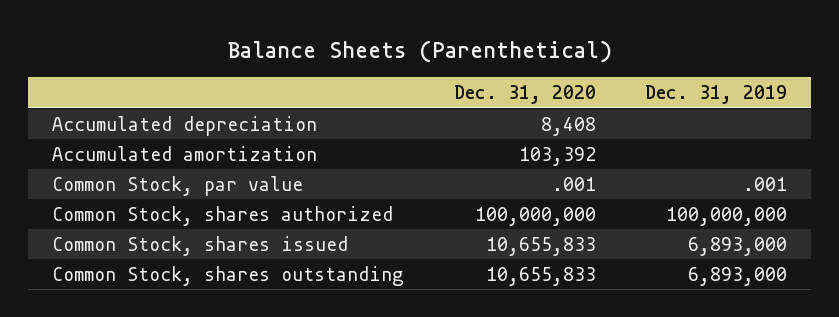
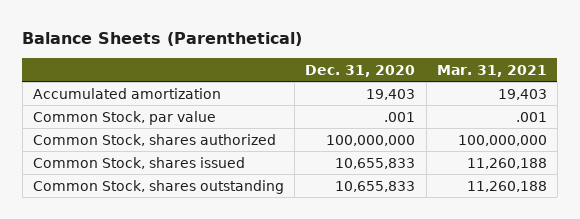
- | Dec. 31, 2020 | Dec. 31, 2019
+ | Dec. 31, 2020 | Mar. 31, 2021
- Accumulated depreciation | 8,408 |
- Accumulated amortization | 103,392 |
+ Accumulated amortization | 19,403 | 19,403

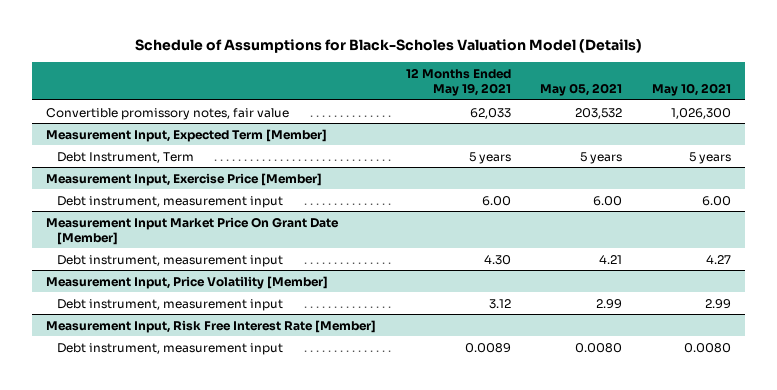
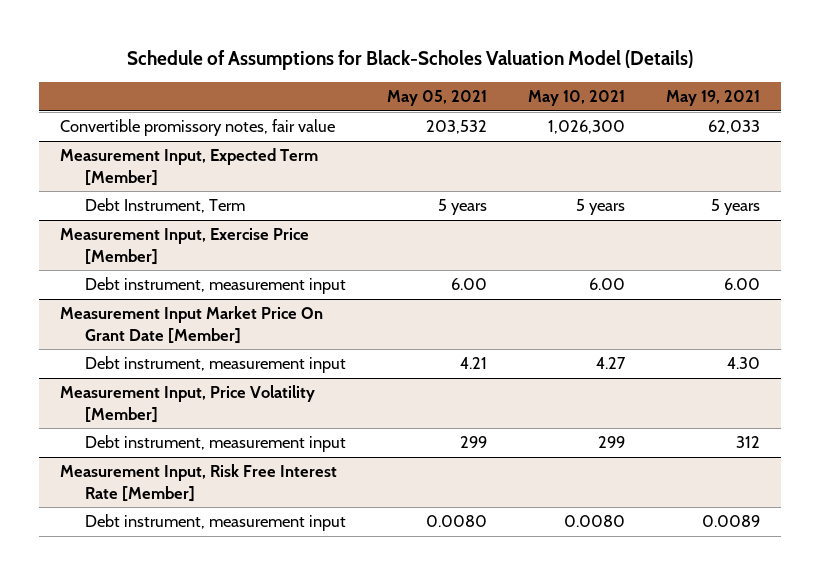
- | 12 Months Ended May 19, 2021 | May 05, 2021 | May 10, 2021
+ | May 05, 2021 | May 10, 2021 | May 19, 2021
@ Measurement Input, Price Volatility [Member]
- Debt instrument, measurement input | 3.12 | 2.99 | 2.99
+ Debt instrument, measurement input | 299 | 299 | 312

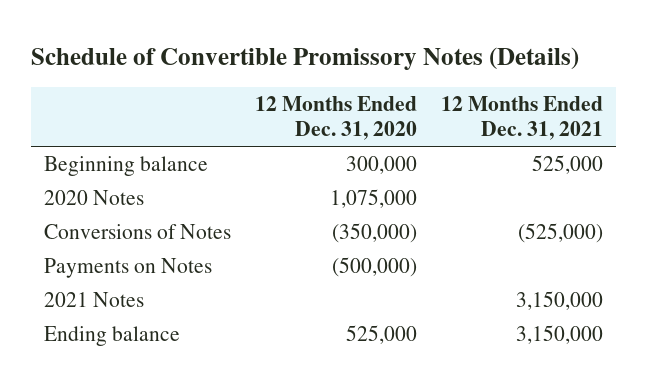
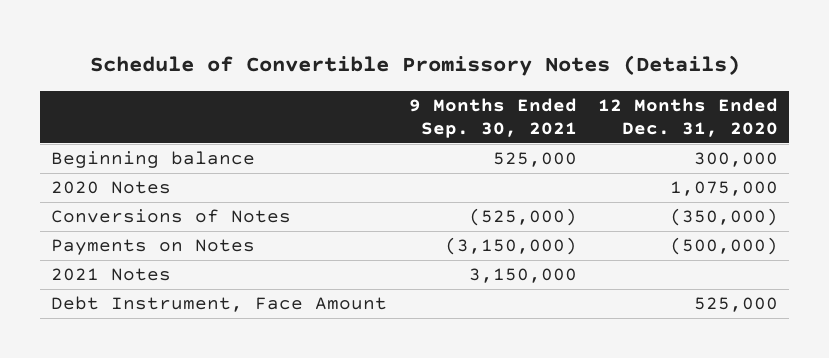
- | 12 Months Ended Dec. 31, 2020 | 12 Months Ended Dec. 31, 2021
+ | 9 Months Ended Sep. 30, 2021 | 12 Months Ended Dec. 31, 2020
- Ending balance | 525,000 | 3,150,000
+ Debt Instrument, Face Amount | | 525,000

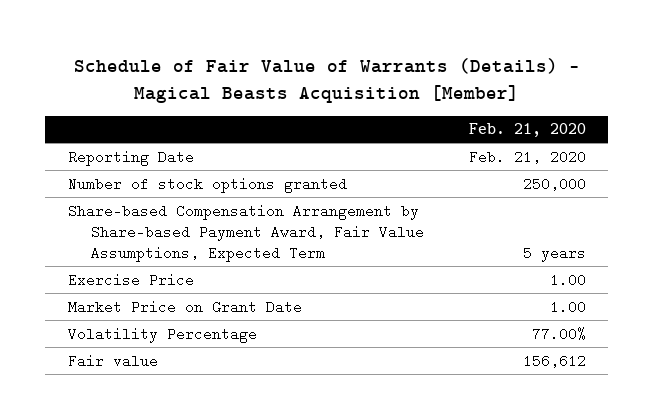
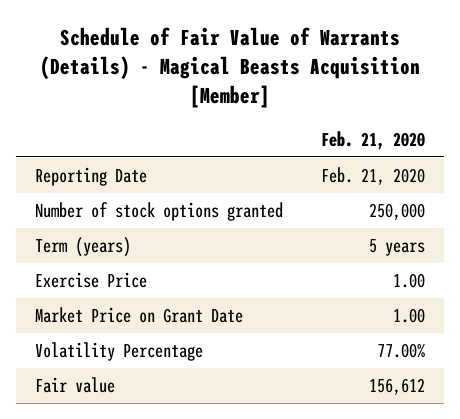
- Share-based Compensation Arrangement by Share-based Payment Award, Fair Value Assumptions, Expected Term | 5 years
+ Term (years) | 5 years

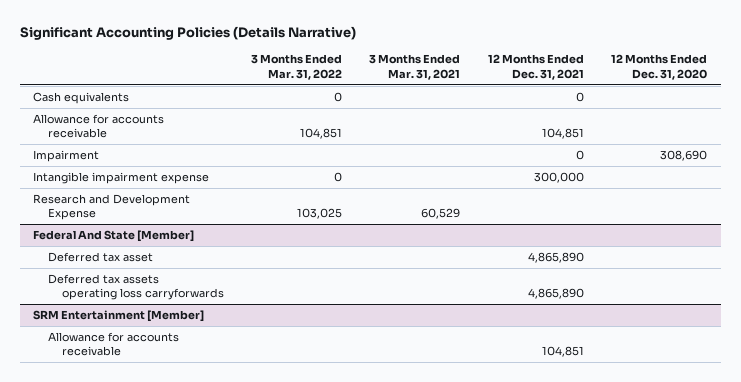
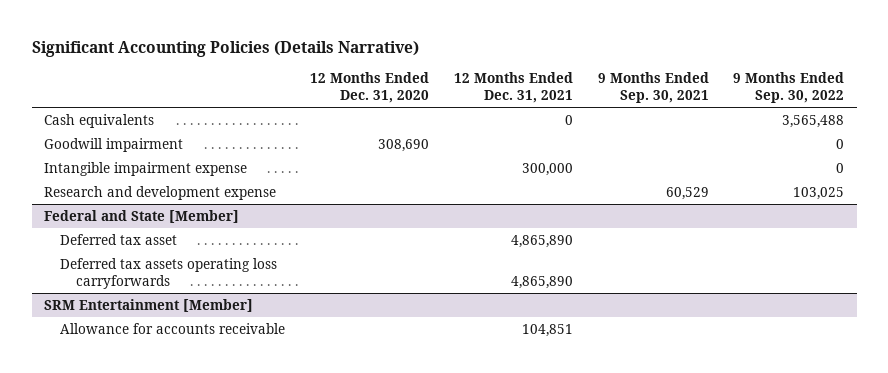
- | 3 Months Ended Mar. 31, 2022 | 3 Months Ended Mar. 31, 2021 | 12 Months Ended Dec. 31, 2021 | 12 Months Ended Dec. 31, 2020
+ | 12 Months Ended Dec. 31, 2020 | 12 Months Ended Dec. 31, 2021 | 9 Months Ended Sep. 30, 2021 | 9 Months Ended Sep. 30, 2022
- Allowance for accounts receivable | 104,851 | | 104,851 |
- Impairment | | | 0 | 308,690
+ Goodwill impairment | 308,690 | | | 0
- Research and Development Expense | 103,025 | 60,529 | |
- Federal And State [Member]
+ Research and development expense | | | 60,529 | 103,025
+ Federal and State [Member]

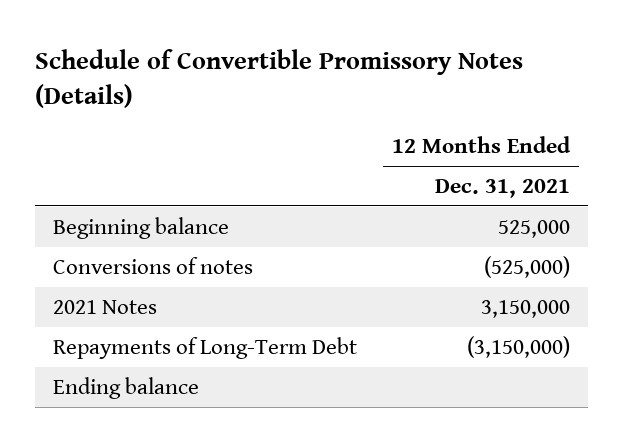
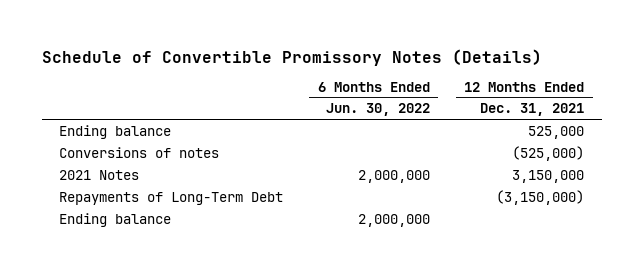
- | 12 Months Ended Dec. 31, 2021
+ | 6 Months Ended Jun. 30, 2022 | 12 Months Ended Dec. 31, 2021
- Beginning balance | 525,000
+ Ending balance | | 525,000

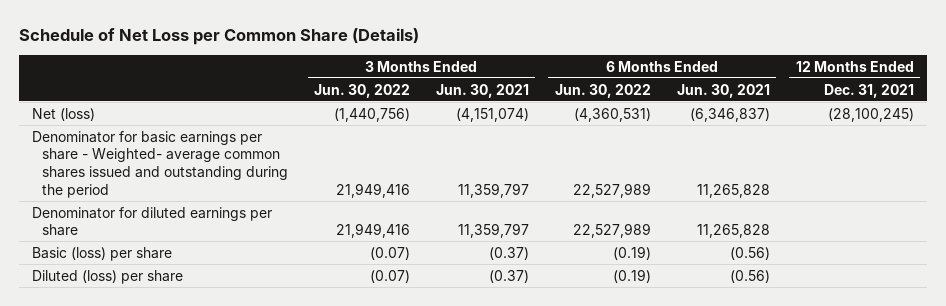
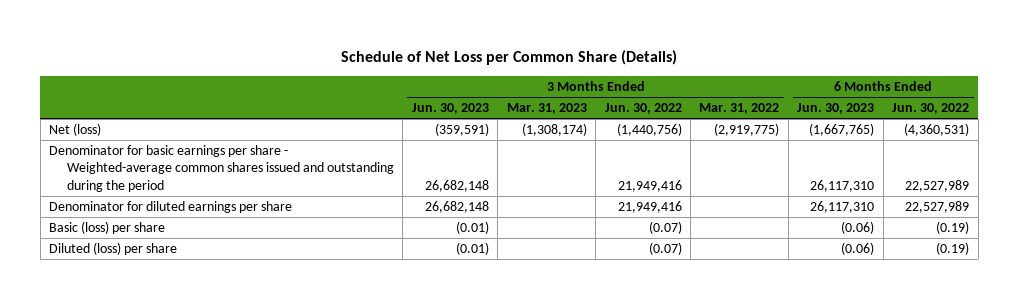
- | 3 Months Ended Jun. 30, 2022 | 3 Months Ended Jun. 30, 2021 | 6 Months Ended Jun. 30, 2022 | 6 Months Ended Jun. 30, 2021 | 12 Months Ended Dec. 31, 2021
+ | 3 Months Ended Jun. 30, 2023 | 3 Months Ended Mar. 31, 2023 | 3 Months Ended Jun. 30, 2022 | 3 Months Ended Mar. 31, 2022 | 6 Months Ended Jun. 30, 2023 | 6 Months Ended Jun. 30, 2022
- Denominator for basic earnings per share - Weighted- average common shares issued and outstanding during the period | 21,949,416 | 11,359,797 | 22,527,989 | 11,265,828 |
+ Denominator for basic earnings per share - Weighted-average common shares issued and outstanding during the period | 26,682,148 | | 21,949,416 | | 26,117,310 | 22,527,989

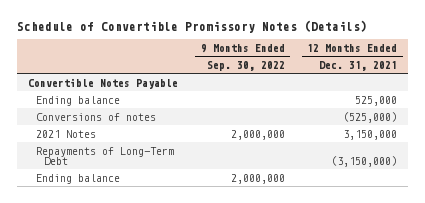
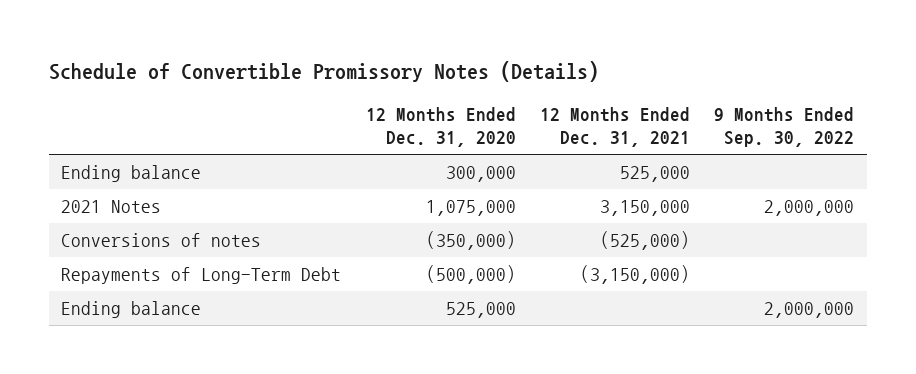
- | 9 Months Ended Sep. 30, 2022 | 12 Months Ended Dec. 31, 2021
+ | 12 Months Ended Dec. 31, 2020 | 12 Months Ended Dec. 31, 2021 | 9 Months Ended Sep. 30, 2022
- Convertible Notes Payable
moved down: Conversions of notes | (350,000) | (525,000) |

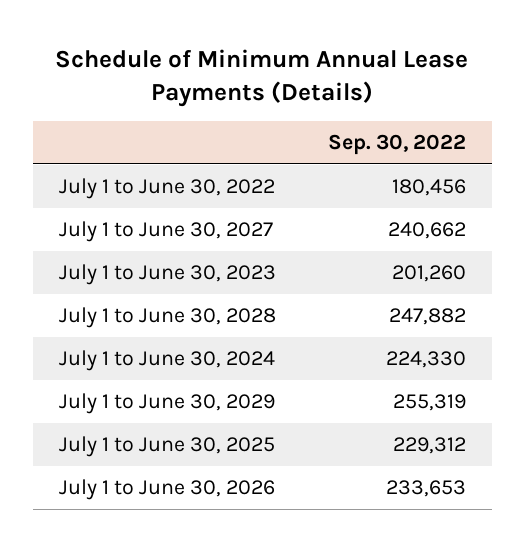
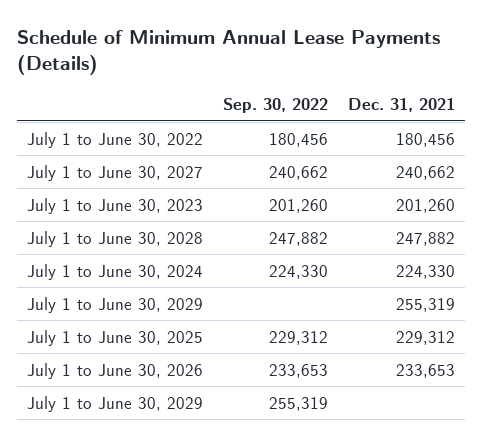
- | Sep. 30, 2022
+ | Sep. 30, 2022 | Dec. 31, 2021
+ July 1 to June 30, 2029 | | 255,319
moved down: July 1 to June 30, 2029 | 255,319 |

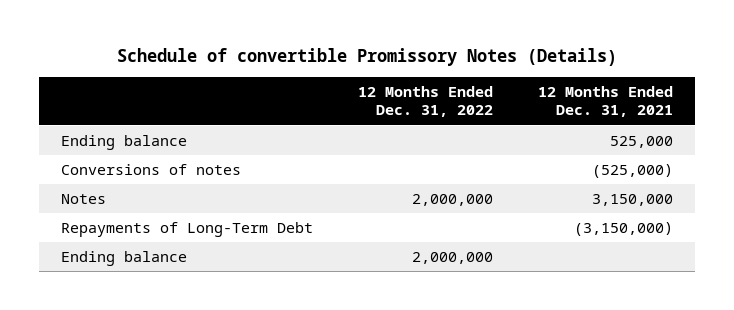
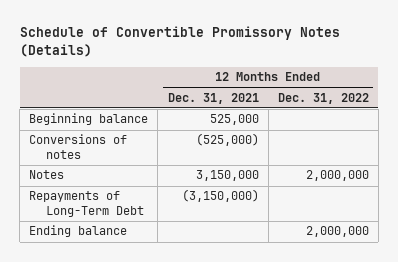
- Schedule of convertible Promissory Notes (Details)
+ Schedule of Convertible Promissory Notes (Details)
- | 12 Months Ended Dec. 31, 2022 | 12 Months Ended Dec. 31, 2021
+ | 12 Months Ended Dec. 31, 2021 | 12 Months Ended Dec. 31, 2022
- Ending balance | | 525,000
+ Beginning balance | 525,000 |

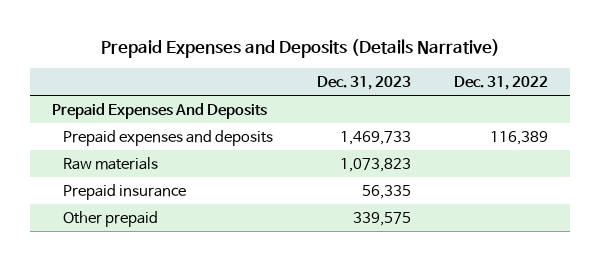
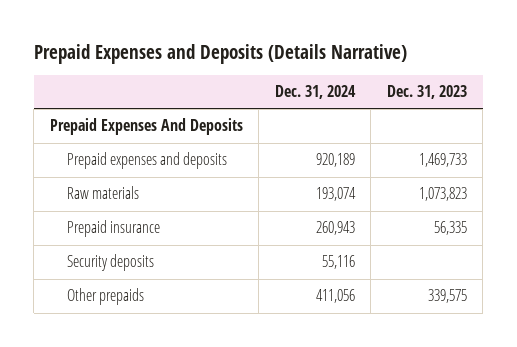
- | Dec. 31, 2023 | Dec. 31, 2022
+ | Dec. 31, 2024 | Dec. 31, 2023
- Other prepaid | 339,575 |
+ Security deposits | 55,116 |
+ Other prepaids | 411,056 | 339,575

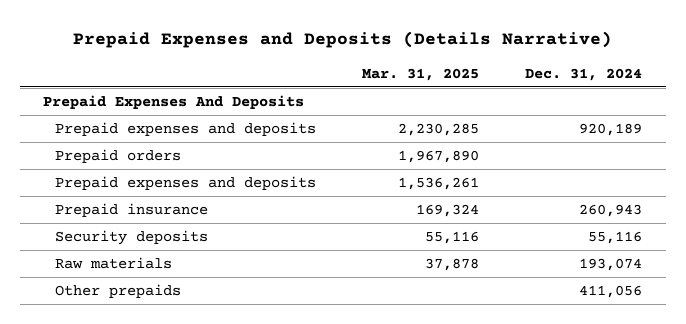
- | Dec. 31, 2024 | Dec. 31, 2023
+ | Mar. 31, 2025 | Dec. 31, 2024
+ Prepaid orders | 1,967,890 |
+ Prepaid expenses and deposits | 1,536,261 |
moved down: Raw materials | 37,878 | 193,074

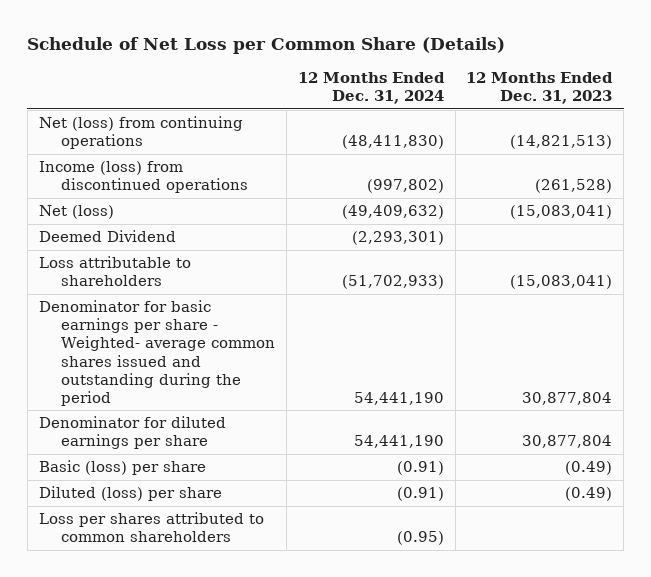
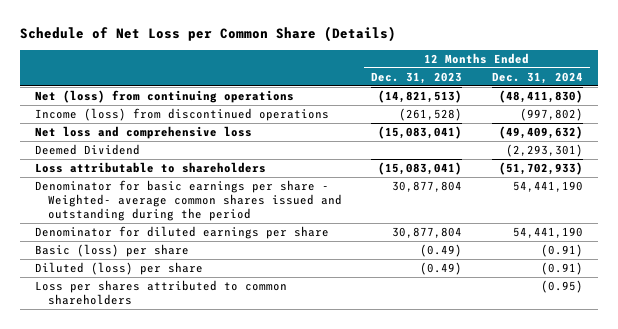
- | 12 Months Ended Dec. 31, 2024 | 12 Months Ended Dec. 31, 2023
+ | 12 Months Ended Dec. 31, 2023 | 12 Months Ended Dec. 31, 2024
- Net (loss) | (49,409,632) | (15,083,041)
+ Net loss and comprehensive loss | (15,083,041) | (49,409,632)

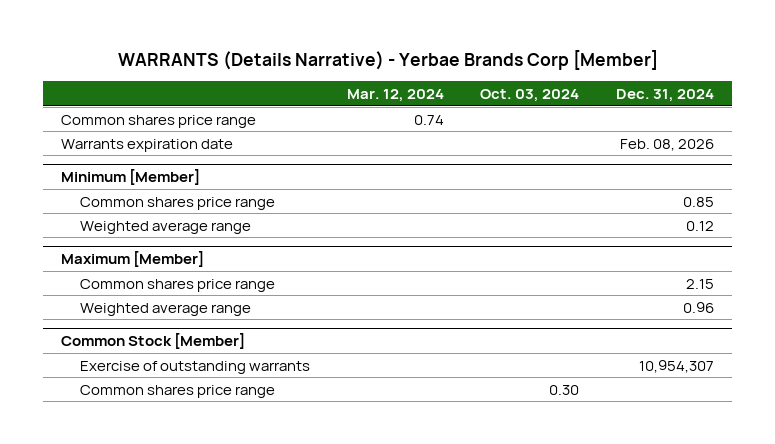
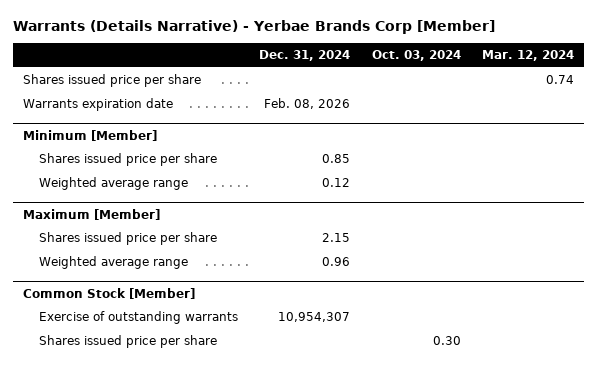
- WARRANTS (Details Narrative) - Yerbae Brands Corp [Member]
+ Warrants (Details Narrative) - Yerbae Brands Corp [Member]
- | Mar. 12, 2024 | Oct. 03, 2024 | Dec. 31, 2024
+ | Dec. 31, 2024 | Oct. 03, 2024 | Mar. 12, 2024
- Common shares price range | 0.74 | |
+ Shares issued price per share | | | 0.74
@ Minimum [Member]
- Common shares price range | | | 0.85
+ Shares issued price per share | 0.85 | |
@ Maximum [Member]
- Common shares price range | | | 2.15
+ Shares issued price per share | 2.15 | |
@ Common Stock [Member]
- Common shares price range | | 0.30 |
+ Shares issued price per share | | 0.30 |

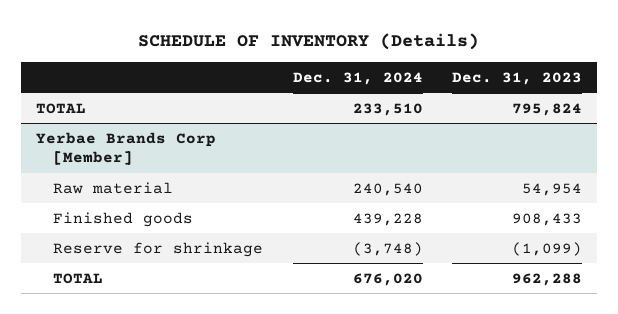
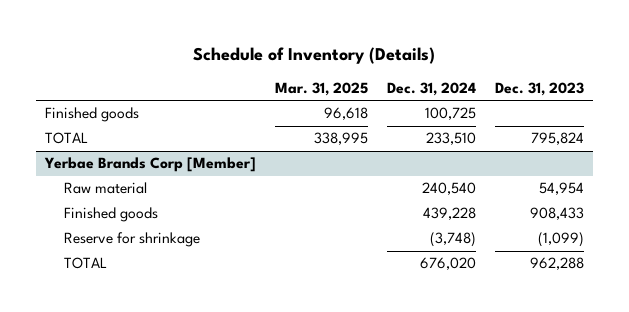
- SCHEDULE OF INVENTORY (Details)
+ Schedule of Inventory (Details)
- | Dec. 31, 2024 | Dec. 31, 2023
+ | Mar. 31, 2025 | Dec. 31, 2024 | Dec. 31, 2023
+ Finished goods | 96,618 | 100,725 |

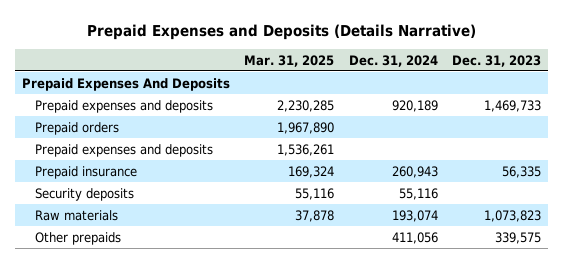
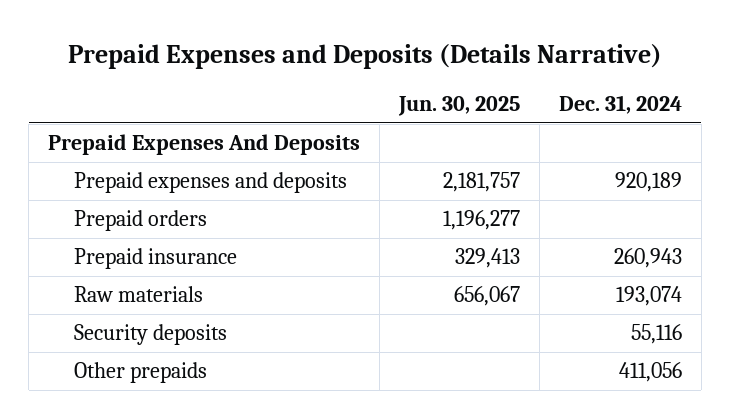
- | Mar. 31, 2025 | Dec. 31, 2024 | Dec. 31, 2023
+ | Jun. 30, 2025 | Dec. 31, 2024
- Prepaid expenses and deposits | 1,536,261 | |
moved down: Security deposits | | 55,116

